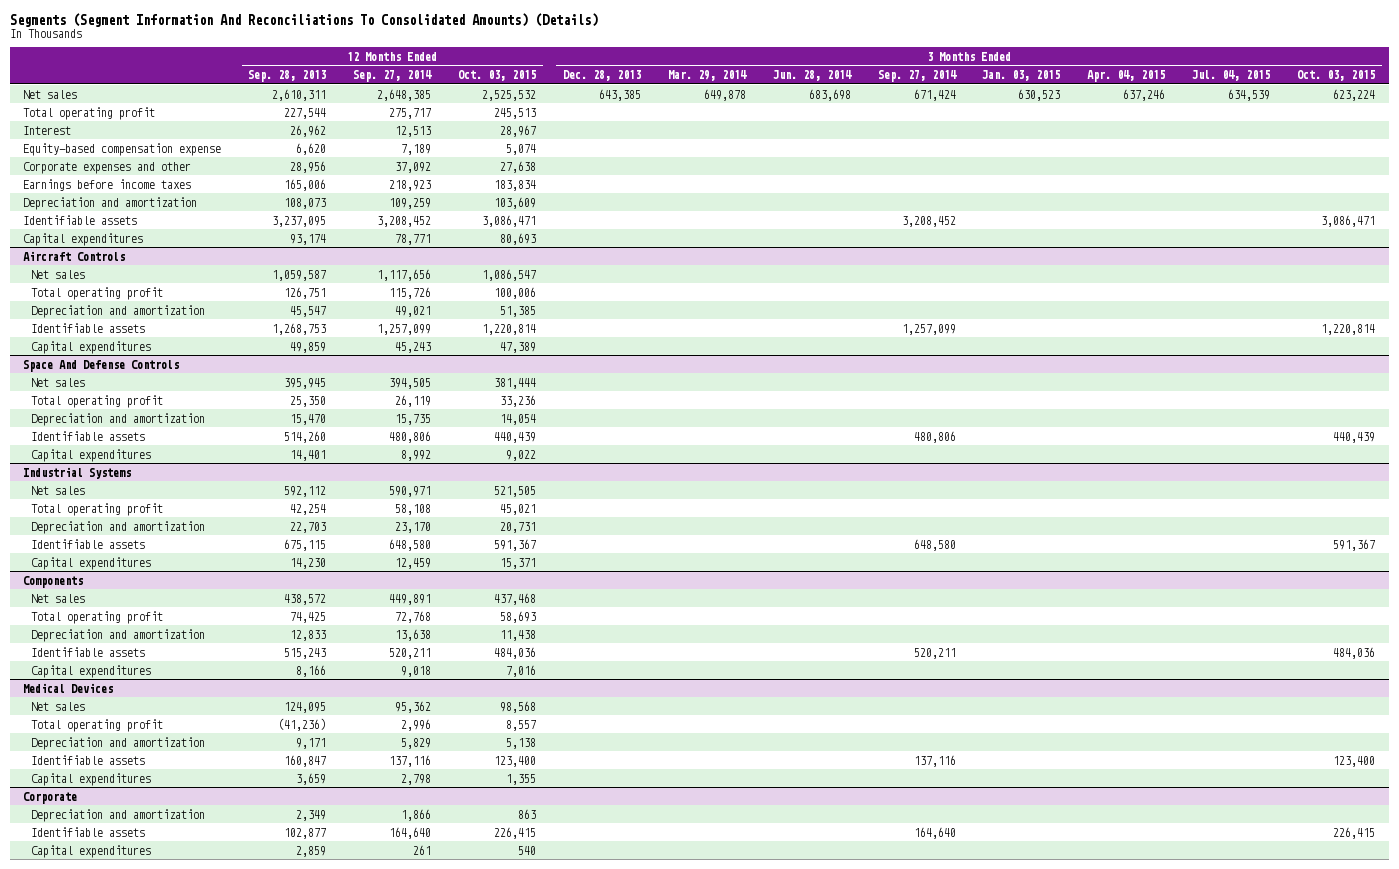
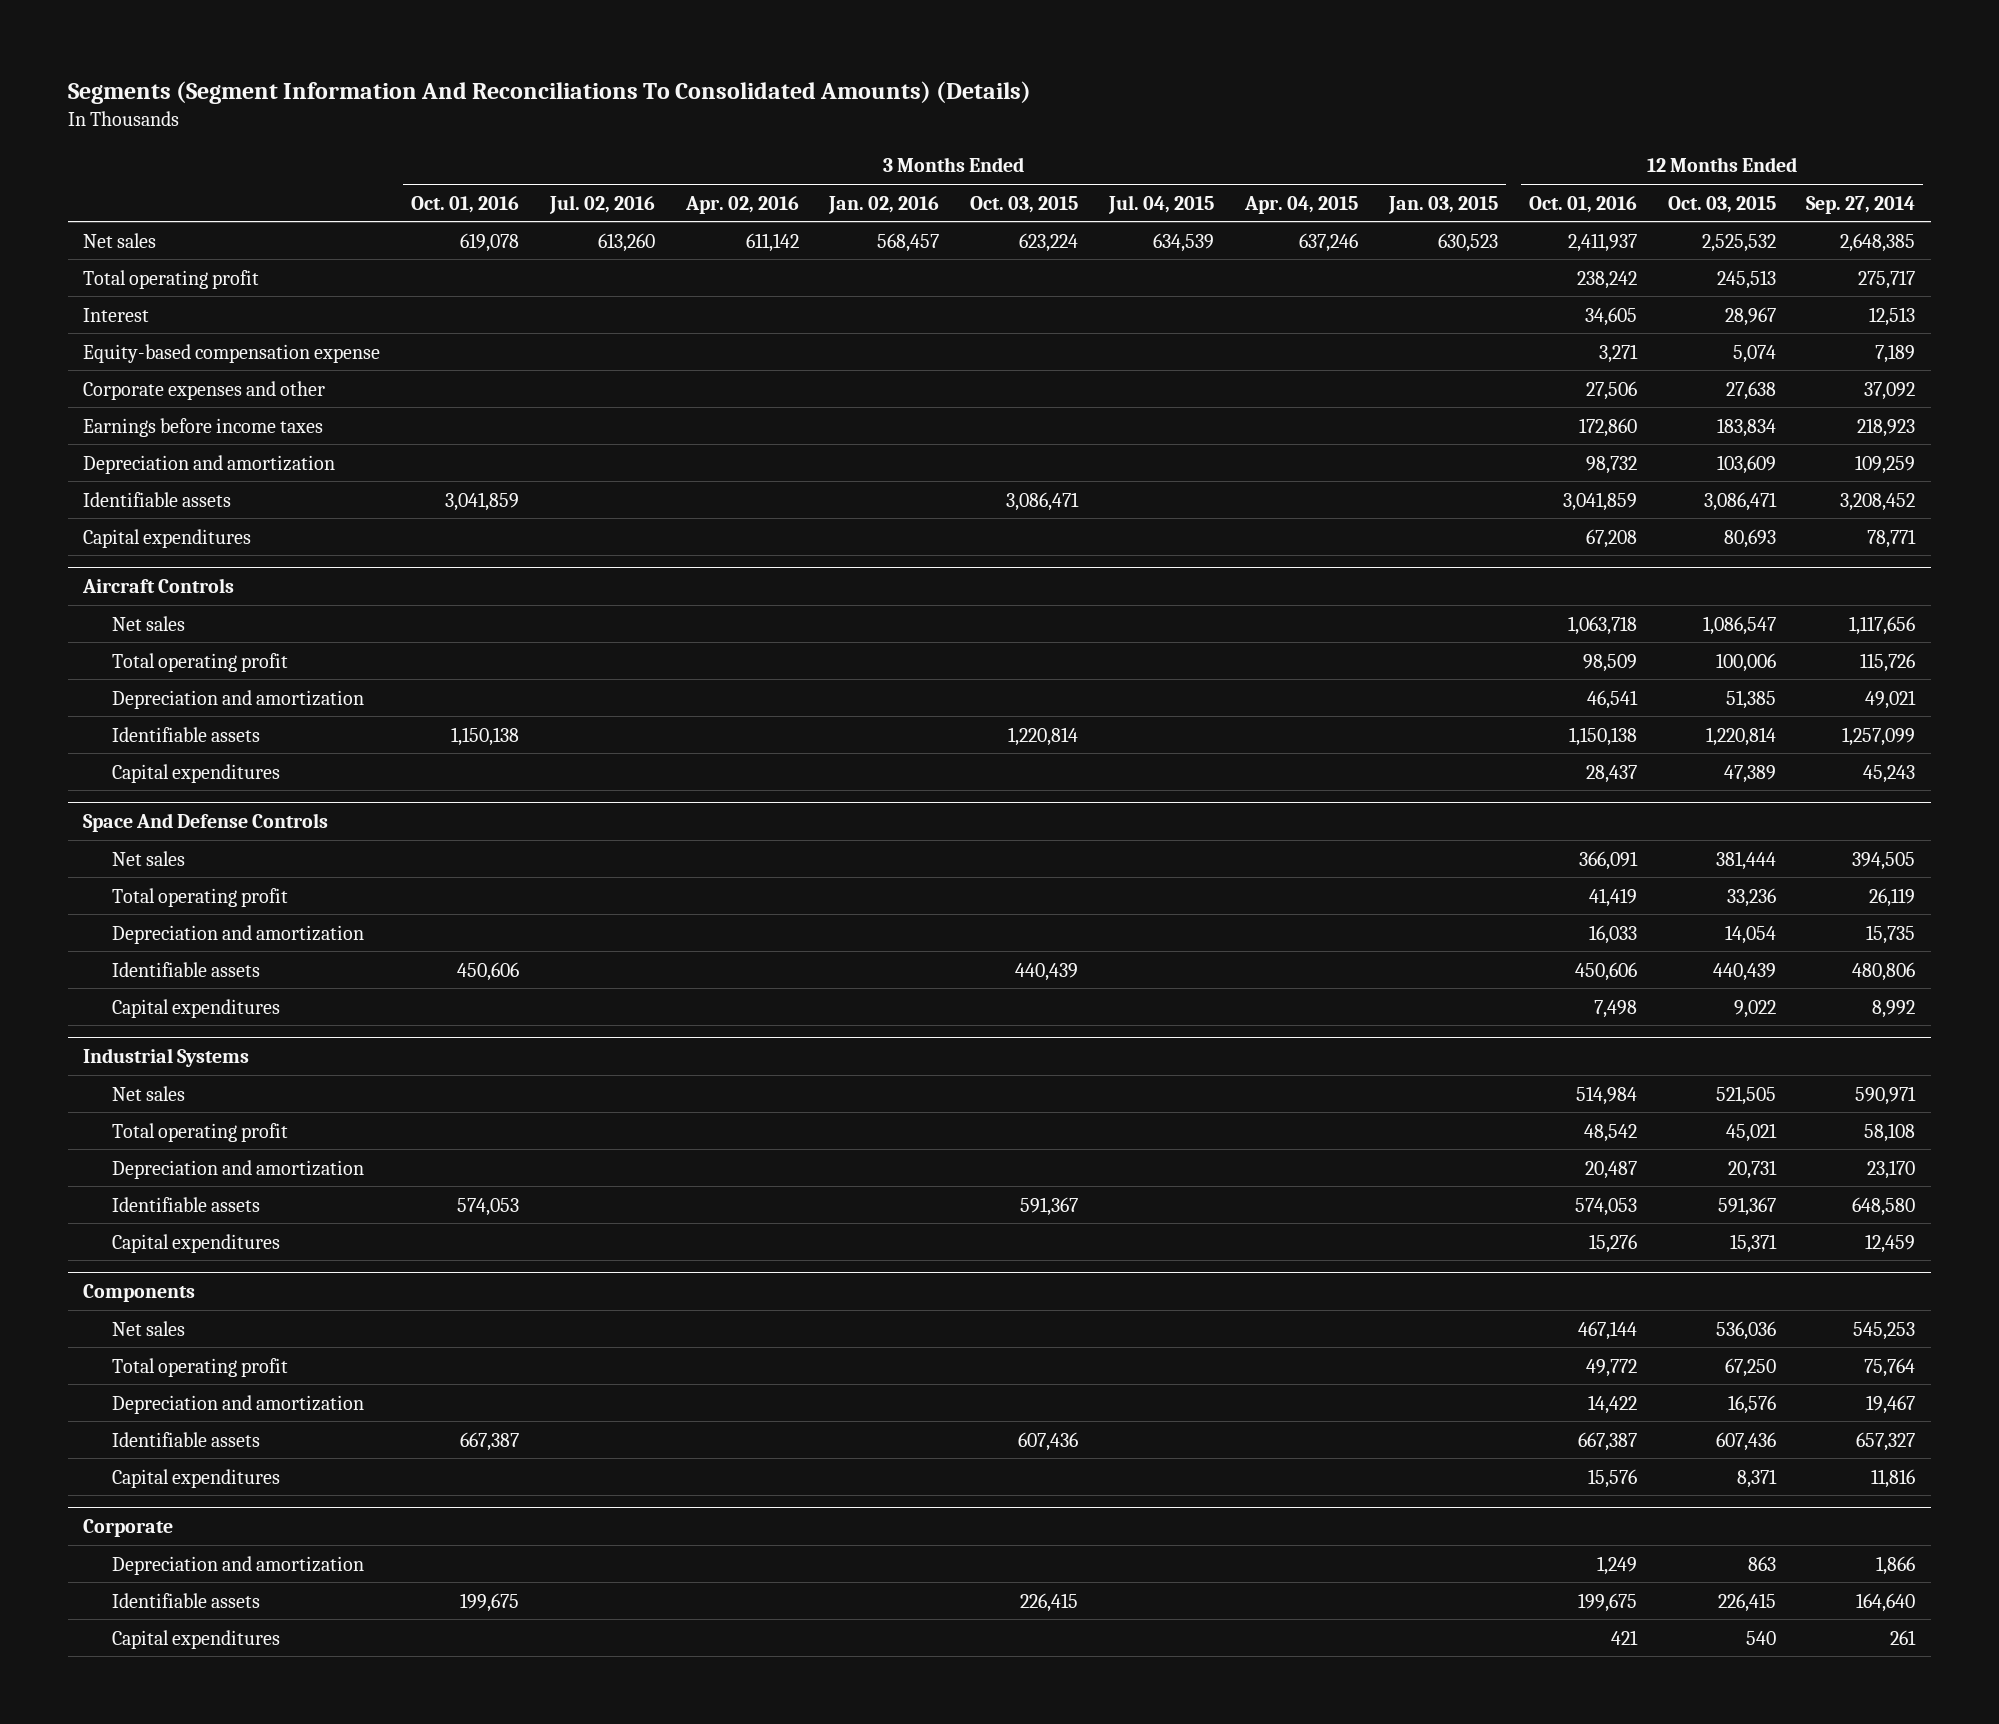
- | 12 Months Ended Sep. 28, 2013 | 12 Months Ended Sep. 27, 2014 | 12 Months Ended Oct. 03, 2015 | 3 Months Ended Dec. 28, 2013 | 3 Months Ended Mar. 29, 2014 | 3 Months Ended Jun. 28, 2014 | 3 Months Ended Sep. 27, 2014 | 3 Months Ended Jan. 03, 2015 | 3 Months Ended Apr. 04, 2015 | 3 Months Ended Jul. 04, 2015 | 3 Months Ended Oct. 03, 2015
+ | 3 Months Ended Oct. 01, 2016 | 3 Months Ended Jul. 02, 2016 | 3 Months Ended Apr. 02, 2016 | 3 Months Ended Jan. 02, 2016 | 3 Months Ended Oct. 03, 2015 | 3 Months Ended Jul. 04, 2015 | 3 Months Ended Apr. 04, 2015 | 3 Months Ended Jan. 03, 2015 | 12 Months Ended Oct. 01, 2016 | 12 Months Ended Oct. 03, 2015 | 12 Months Ended Sep. 27, 2014
@ Components
- Net sales | 438,572 | 449,891 | 437,468 | | | | | | | |
- Total operating profit | 74,425 | 72,768 | 58,693 | | | | | | | |
- Depreciation and amortization | 12,833 | 13,638 | 11,438 | | | | | | | |
- Identifiable assets | 515,243 | 520,211 | 484,036 | | | | 520,211 | | | | 484,036
- Capital expenditures | 8,166 | 9,018 | 7,016 | | | | | | | |
- Medical Devices
- Net sales | 124,095 | 95,362 | 98,568 | | | | | | | |
- Total operating profit | (41,236) | 2,996 | 8,557 | | | | | | | |
- Depreciation and amortization | 9,171 | 5,829 | 5,138 | | | | | | | |
- Identifiable assets | 160,847 | 137,116 | 123,400 | | | | 137,116 | | | | 123,400
- Capital expenditures | 3,659 | 2,798 | 1,355 | | | | | | | |
@ Components
+ Net sales | | | | | | | | | 467,144 | 536,036 | 545,253
+ Total operating profit | | | | | | | | | 49,772 | 67,250 | 75,764
+ Depreciation and amortization | | | | | | | | | 14,422 | 16,576 | 19,467
+ Identifiable assets | 667,387 | | | | 607,436 | | | | 667,387 | 607,436 | 657,327
+ Capital expenditures | | | | | | | | | 15,576 | 8,371 | 11,816

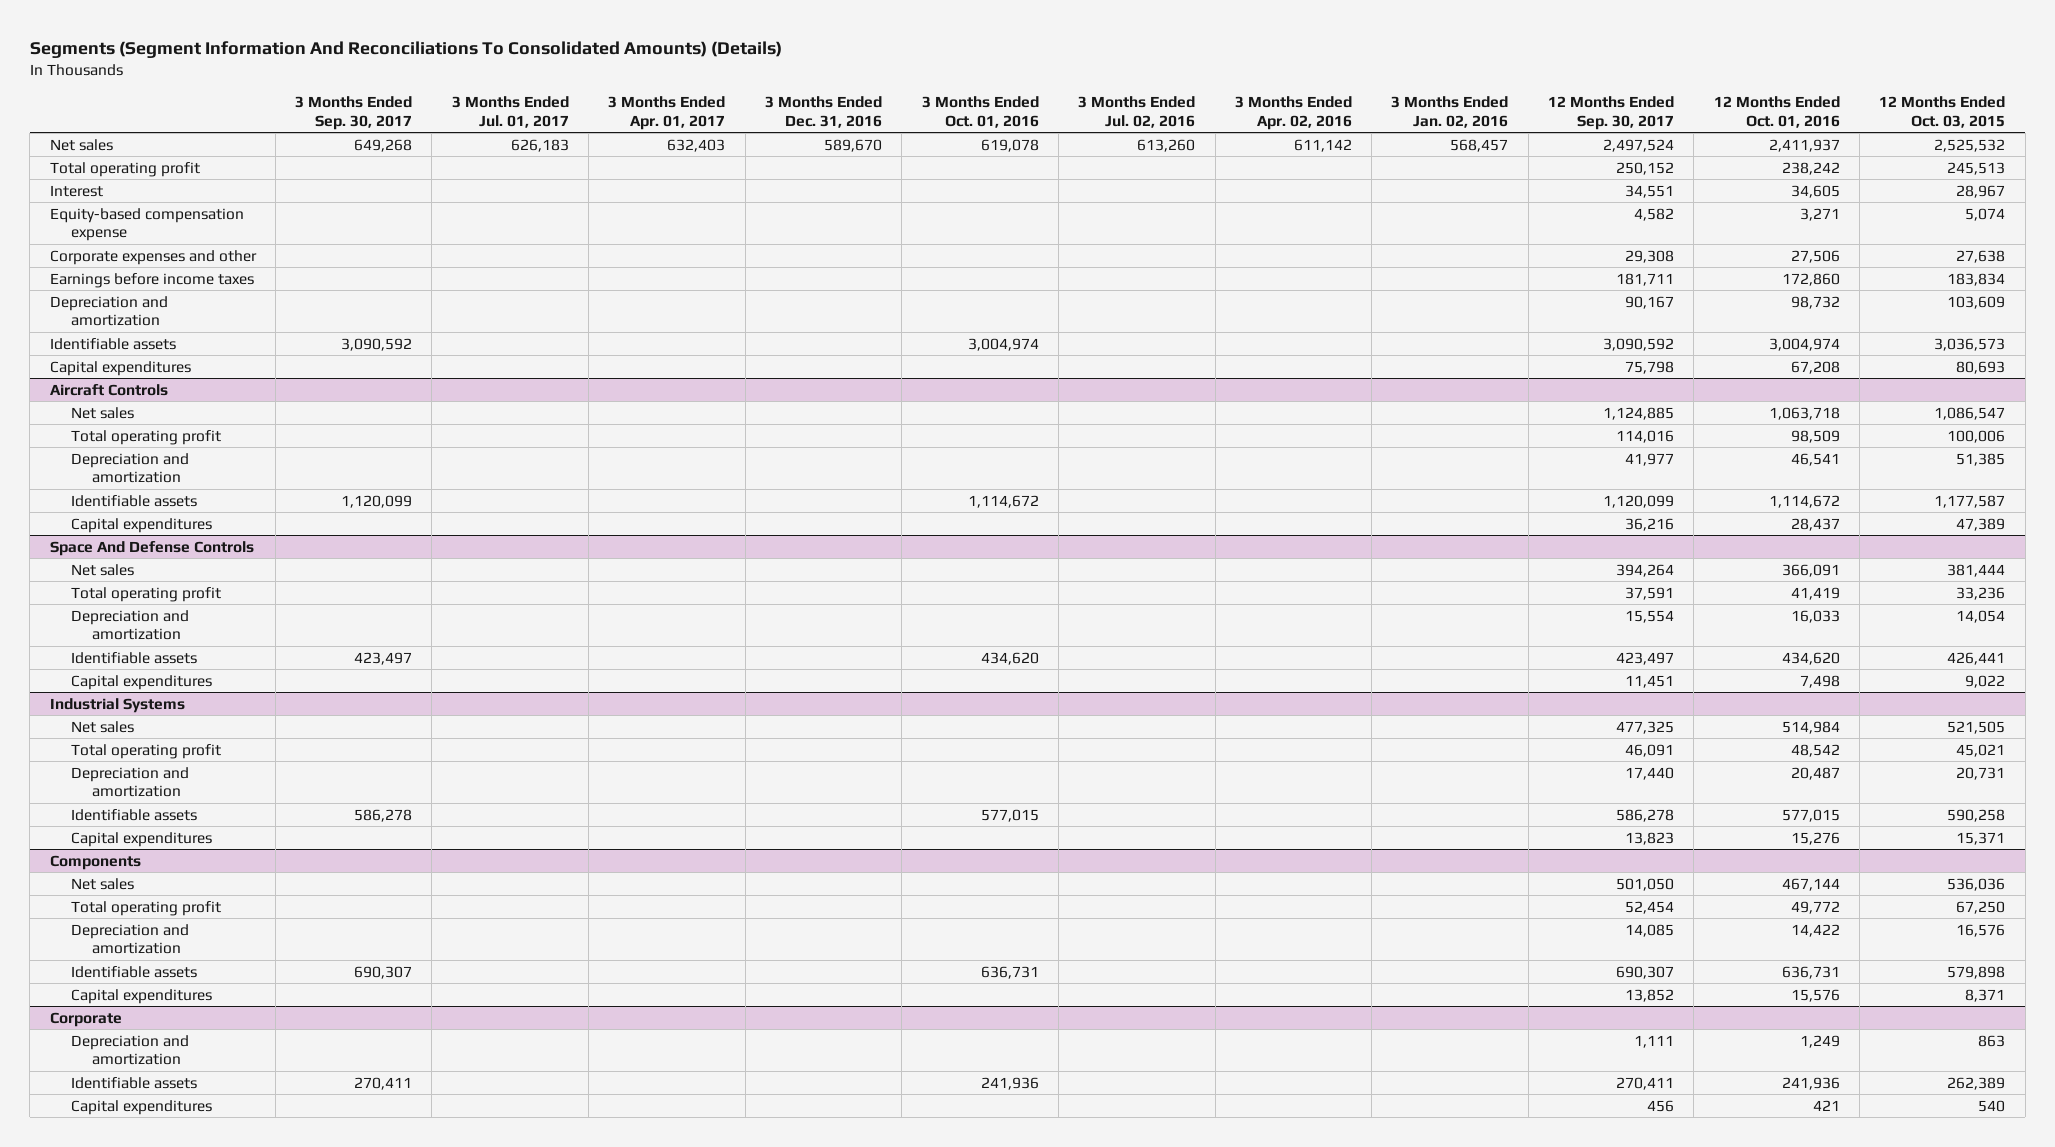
- | 3 Months Ended Oct. 01, 2016 | 3 Months Ended Jul. 02, 2016 | 3 Months Ended Apr. 02, 2016 | 3 Months Ended Jan. 02, 2016 | 3 Months Ended Oct. 03, 2015 | 3 Months Ended Jul. 04, 2015 | 3 Months Ended Apr. 04, 2015 | 3 Months Ended Jan. 03, 2015 | 12 Months Ended Oct. 01, 2016 | 12 Months Ended Oct. 03, 2015 | 12 Months Ended Sep. 27, 2014
+ | 3 Months Ended Sep. 30, 2017 | 3 Months Ended Jul. 01, 2017 | 3 Months Ended Apr. 01, 2017 | 3 Months Ended Dec. 31, 2016 | 3 Months Ended Oct. 01, 2016 | 3 Months Ended Jul. 02, 2016 | 3 Months Ended Apr. 02, 2016 | 3 Months Ended Jan. 02, 2016 | 12 Months Ended Sep. 30, 2017 | 12 Months Ended Oct. 01, 2016 | 12 Months Ended Oct. 03, 2015
- Identifiable assets | 3,041,859 | | | | 3,086,471 | | | | 3,041,859 | 3,086,471 | 3,208,452
+ Identifiable assets | 3,090,592 | | | | 3,004,974 | | | | 3,090,592 | 3,004,974 | 3,036,573
@ Aircraft Controls
- Identifiable assets | 1,150,138 | | | | 1,220,814 | | | | 1,150,138 | 1,220,814 | 1,257,099
+ Identifiable assets | 1,120,099 | | | | 1,114,672 | | | | 1,120,099 | 1,114,672 | 1,177,587
@ Space And Defense Controls
- Identifiable assets | 450,606 | | | | 440,439 | | | | 450,606 | 440,439 | 480,806
+ Identifiable assets | 423,497 | | | | 434,620 | | | | 423,497 | 434,620 | 426,441
@ Industrial Systems
- Identifiable assets | 574,053 | | | | 591,367 | | | | 574,053 | 591,367 | 648,580
+ Identifiable assets | 586,278 | | | | 577,015 | | | | 586,278 | 577,015 | 590,258
@ Components
- Identifiable assets | 667,387 | | | | 607,436 | | | | 667,387 | 607,436 | 657,327
+ Identifiable assets | 690,307 | | | | 636,731 | | | | 690,307 | 636,731 | 579,898
@ Corporate
- Identifiable assets | 199,675 | | | | 226,415 | | | | 199,675 | 226,415 | 164,640
+ Identifiable assets | 270,411 | | | | 241,936 | | | | 270,411 | 241,936 | 262,389

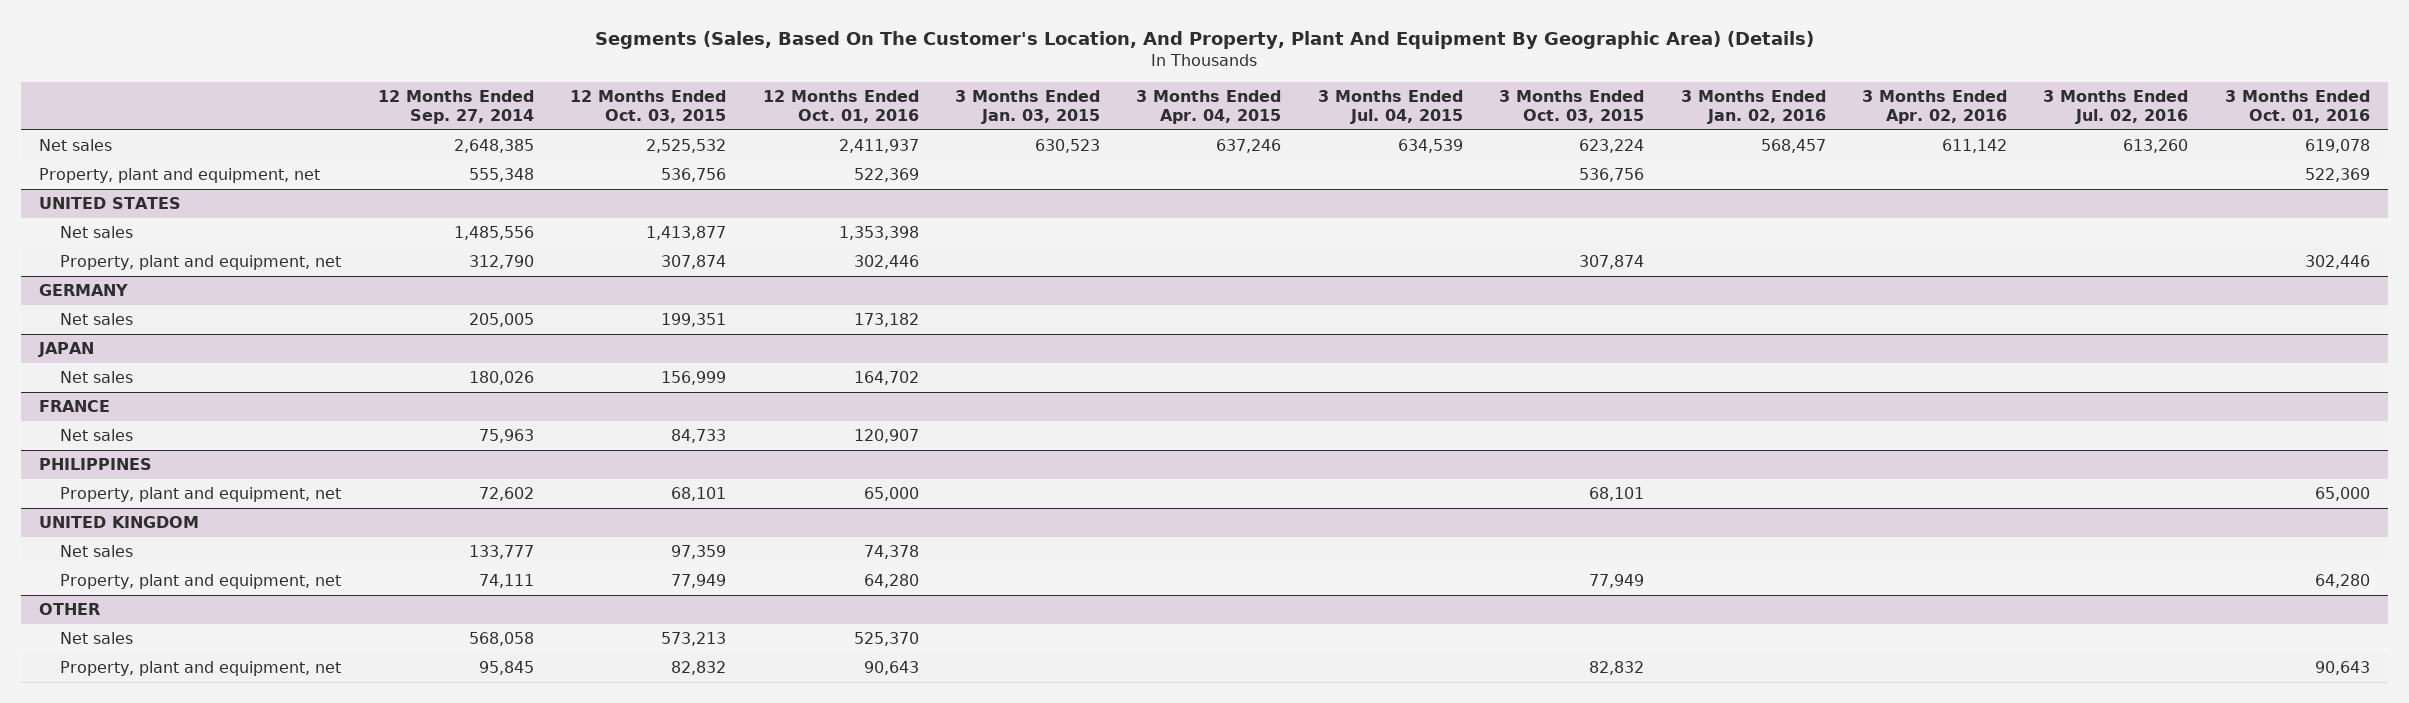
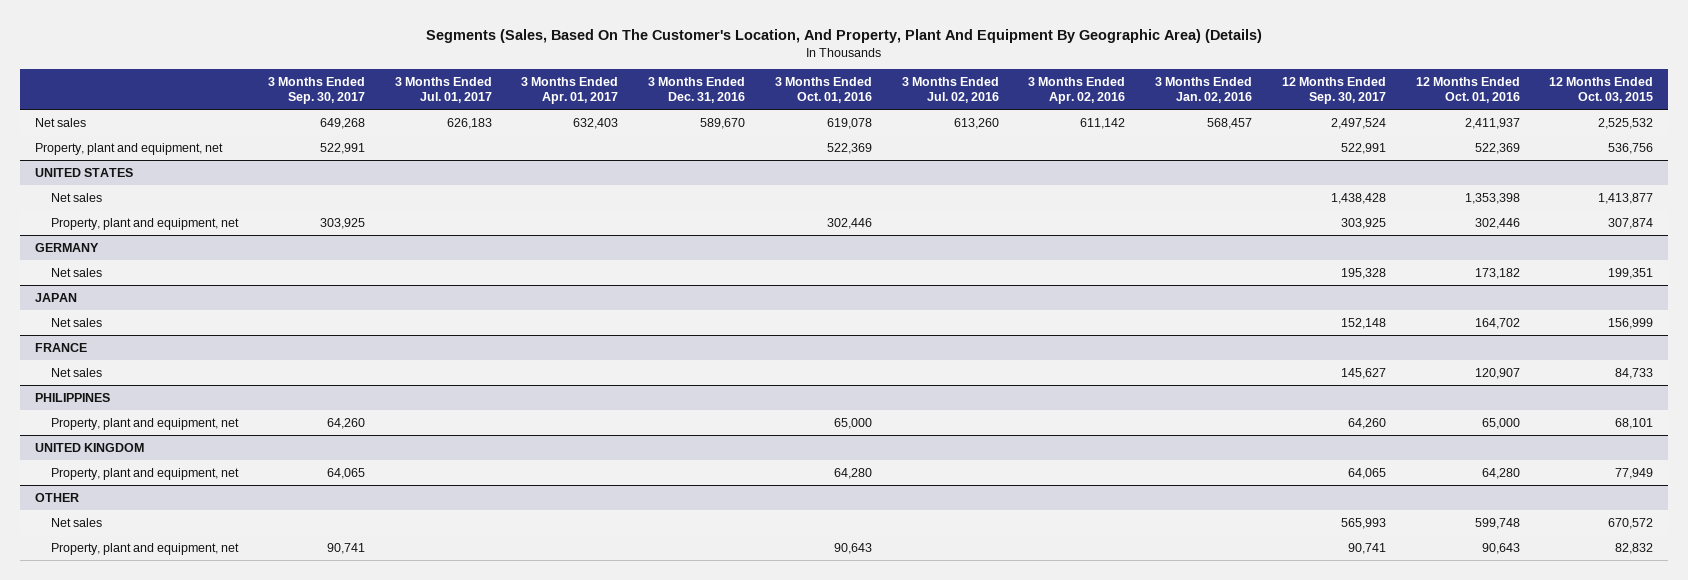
- | 12 Months Ended Sep. 27, 2014 | 12 Months Ended Oct. 03, 2015 | 12 Months Ended Oct. 01, 2016 | 3 Months Ended Jan. 03, 2015 | 3 Months Ended Apr. 04, 2015 | 3 Months Ended Jul. 04, 2015 | 3 Months Ended Oct. 03, 2015 | 3 Months Ended Jan. 02, 2016 | 3 Months Ended Apr. 02, 2016 | 3 Months Ended Jul. 02, 2016 | 3 Months Ended Oct. 01, 2016
+ | 3 Months Ended Sep. 30, 2017 | 3 Months Ended Jul. 01, 2017 | 3 Months Ended Apr. 01, 2017 | 3 Months Ended Dec. 31, 2016 | 3 Months Ended Oct. 01, 2016 | 3 Months Ended Jul. 02, 2016 | 3 Months Ended Apr. 02, 2016 | 3 Months Ended Jan. 02, 2016 | 12 Months Ended Sep. 30, 2017 | 12 Months Ended Oct. 01, 2016 | 12 Months Ended Oct. 03, 2015
@ UNITED KINGDOM
- Net sales | 133,777 | 97,359 | 74,378 | | | | | | | |
@ OTHER
- Net sales | 568,058 | 573,213 | 525,370 | | | | | | | |
+ Net sales | | | | | | | | | 565,993 | 599,748 | 670,572

